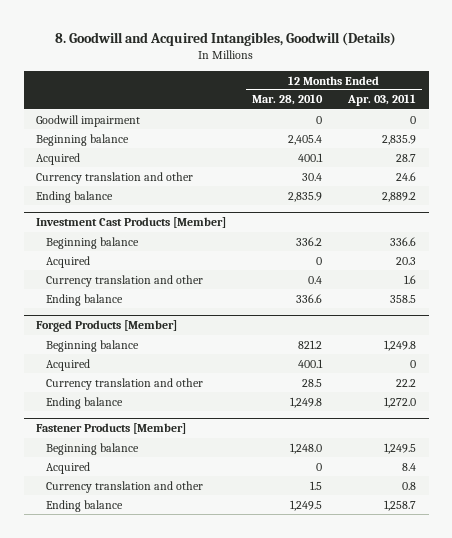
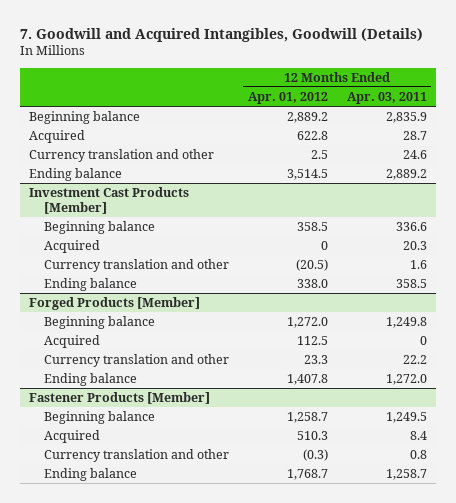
- 8. Goodwill and Acquired Intangibles, Goodwill (Details)
+ 7. Goodwill and Acquired Intangibles, Goodwill (Details)
- | 12 Months Ended Mar. 28, 2010 | 12 Months Ended Apr. 03, 2011
+ | 12 Months Ended Apr. 01, 2012 | 12 Months Ended Apr. 03, 2011
- Goodwill impairment | 0 | 0

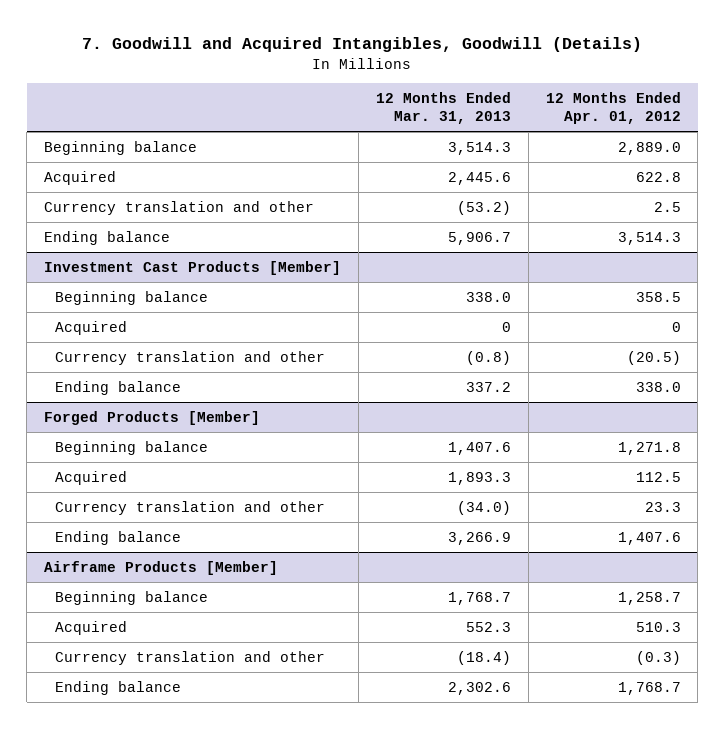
- | 12 Months Ended Apr. 01, 2012 | 12 Months Ended Apr. 03, 2011
+ | 12 Months Ended Mar. 31, 2013 | 12 Months Ended Apr. 01, 2012
- Beginning balance | 2,889.2 | 2,835.9
+ Beginning balance | 3,514.3 | 2,889.0
- Ending balance | 3,514.5 | 2,889.2
+ Ending balance | 5,906.7 | 3,514.3
@ Forged Products [Member]
- Beginning balance | 1,272.0 | 1,249.8
+ Beginning balance | 1,407.6 | 1,271.8
- Ending balance | 1,407.8 | 1,272.0
- Fastener Products [Member]
@ Forged Products [Member]
+ Ending balance | 3,266.9 | 1,407.6
+ Airframe Products [Member]

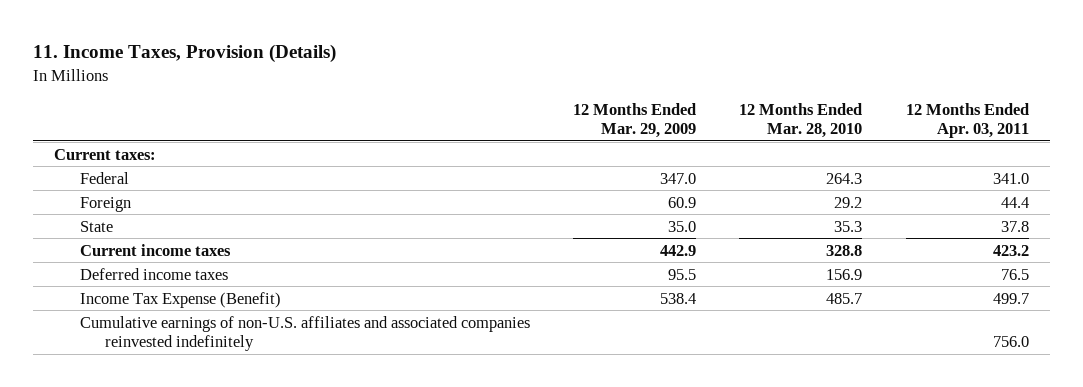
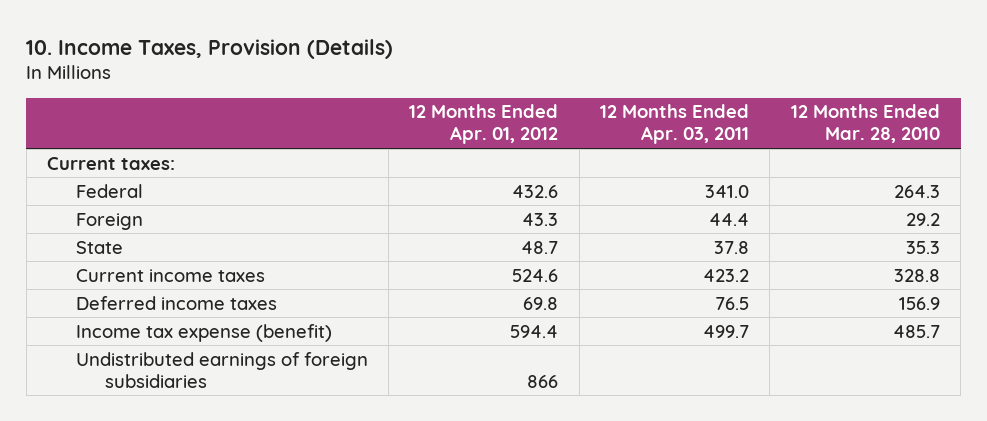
- 11. Income Taxes, Provision (Details)
+ 10. Income Taxes, Provision (Details)
- | 12 Months Ended Mar. 29, 2009 | 12 Months Ended Mar. 28, 2010 | 12 Months Ended Apr. 03, 2011
+ | 12 Months Ended Apr. 01, 2012 | 12 Months Ended Apr. 03, 2011 | 12 Months Ended Mar. 28, 2010
- Income Tax Expense (Benefit) | 538.4 | 485.7 | 499.7
- Cumulative earnings of non-U.S. affiliates and associated companies reinvested indefinitely | | | 756.0
+ Income tax expense (benefit) | 594.4 | 499.7 | 485.7
+ Undistributed earnings of foreign subsidiaries | 866 | |

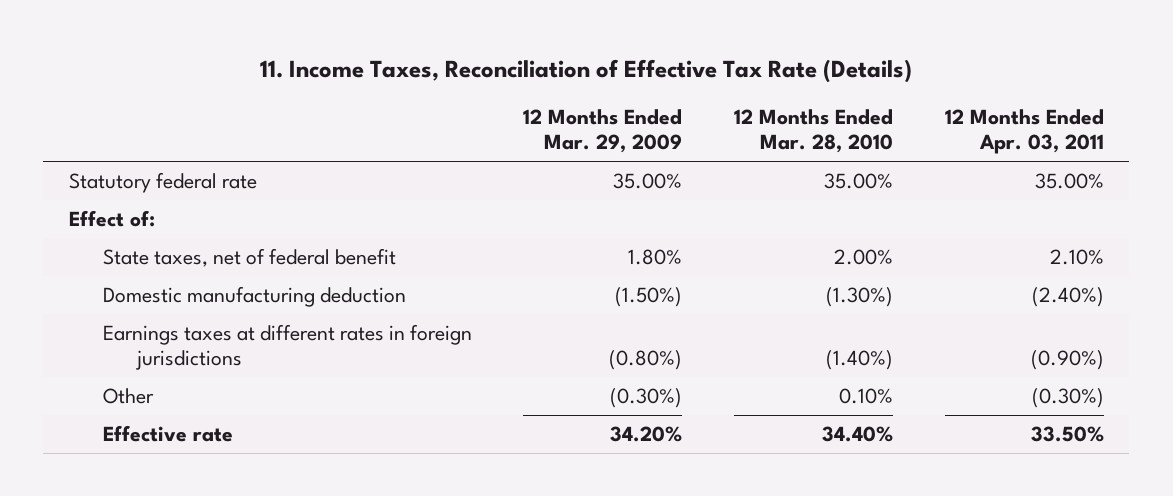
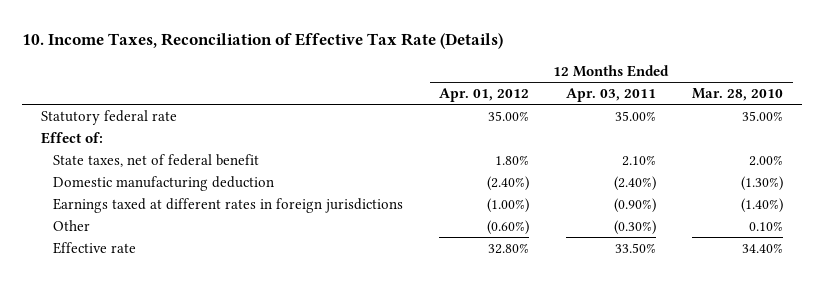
- 11. Income Taxes, Reconciliation of Effective Tax Rate (Details)
+ 10. Income Taxes, Reconciliation of Effective Tax Rate (Details)
- | 12 Months Ended Mar. 29, 2009 | 12 Months Ended Mar. 28, 2010 | 12 Months Ended Apr. 03, 2011
+ | 12 Months Ended Apr. 01, 2012 | 12 Months Ended Apr. 03, 2011 | 12 Months Ended Mar. 28, 2010
- Earnings taxes at different rates in foreign jurisdictions | (0.80%) | (1.40%) | (0.90%)
+ Earnings taxed at different rates in foreign jurisdictions | (1.00%) | (0.90%) | (1.40%)

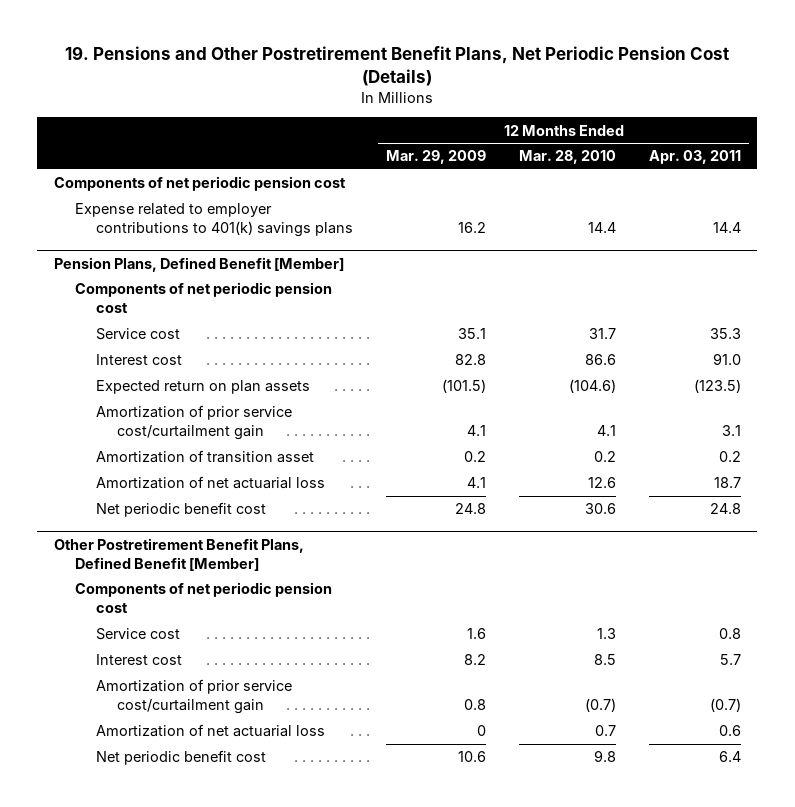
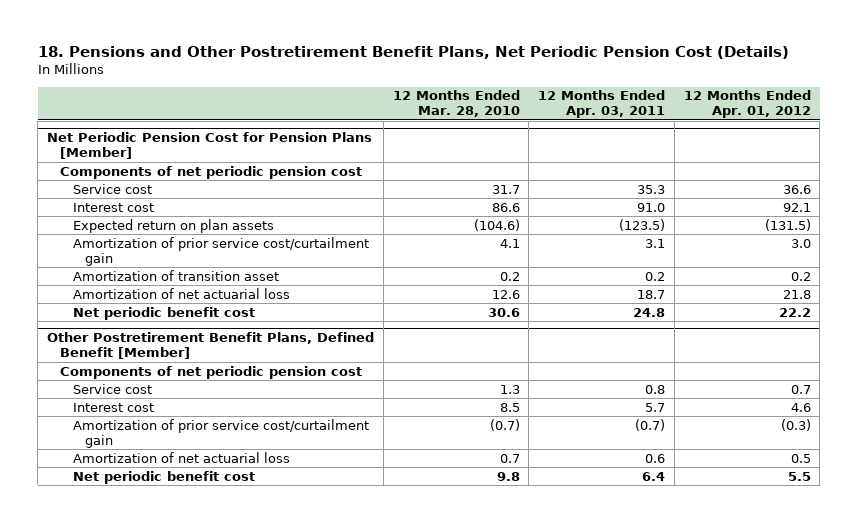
- 19. Pensions and Other Postretirement Benefit Plans, Net Periodic Pension Cost (Details)
+ 18. Pensions and Other Postretirement Benefit Plans, Net Periodic Pension Cost (Details)
- | 12 Months Ended Mar. 29, 2009 | 12 Months Ended Mar. 28, 2010 | 12 Months Ended Apr. 03, 2011
+ | 12 Months Ended Mar. 28, 2010 | 12 Months Ended Apr. 03, 2011 | 12 Months Ended Apr. 01, 2012
- Components of net periodic pension cost
- Expense related to employer contributions to 401(k) savings plans | 16.2 | 14.4 | 14.4
- Pension Plans, Defined Benefit [Member]
+ Net Periodic Pension Cost for Pension Plans [Member]

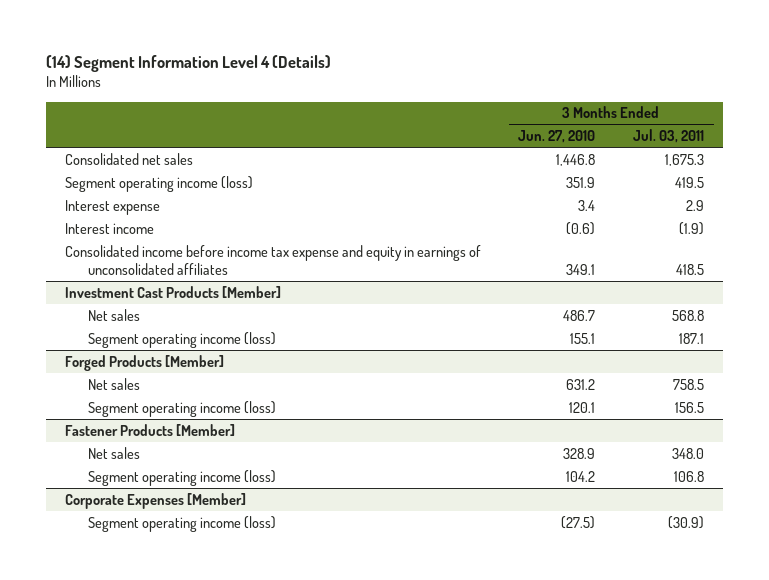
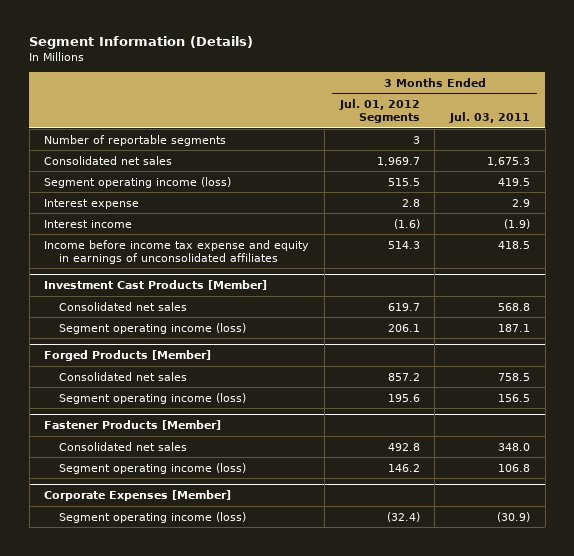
- (14) Segment Information Level 4 (Details)
+ Segment Information (Details)
- | 3 Months Ended Jun. 27, 2010 | 3 Months Ended Jul. 03, 2011
+ | 3 Months Ended Jul. 01, 2012 Segments | 3 Months Ended Jul. 03, 2011
+ Number of reportable segments | 3 |
- Consolidated income before income tax expense and equity in earnings of unconsolidated affiliates | 349.1 | 418.5
+ Income before income tax expense and equity in earnings of unconsolidated affiliates | 514.3 | 418.5
@ Investment Cast Products [Member]
- Net sales | 486.7 | 568.8
+ Consolidated net sales | 619.7 | 568.8
@ Forged Products [Member]
- Net sales | 631.2 | 758.5
+ Consolidated net sales | 857.2 | 758.5
@ Fastener Products [Member]
- Net sales | 328.9 | 348.0
+ Consolidated net sales | 492.8 | 348.0

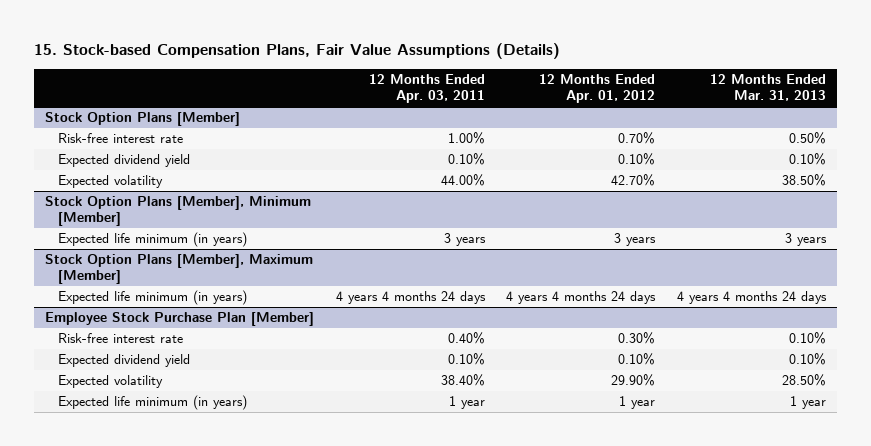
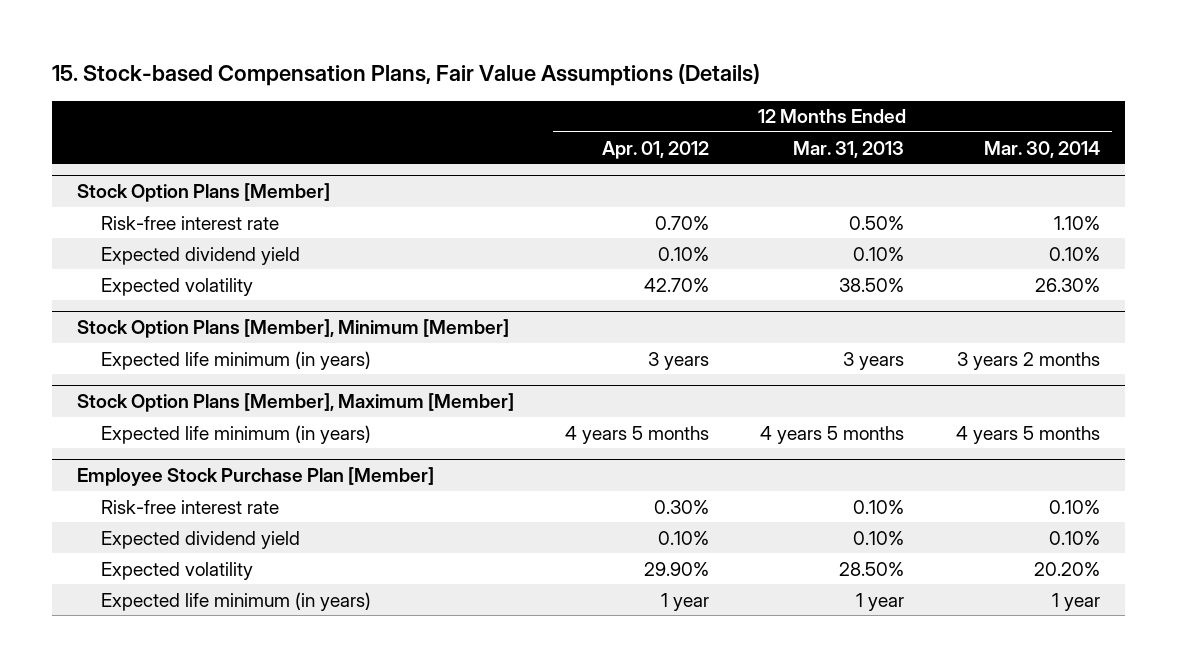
- | 12 Months Ended Apr. 03, 2011 | 12 Months Ended Apr. 01, 2012 | 12 Months Ended Mar. 31, 2013
+ | 12 Months Ended Apr. 01, 2012 | 12 Months Ended Mar. 31, 2013 | 12 Months Ended Mar. 30, 2014
@ Stock Option Plans [Member], Maximum [Member]
- Expected life minimum (in years) | 4 years 4 months 24 days | 4 years 4 months 24 days | 4 years 4 months 24 days
+ Expected life minimum (in years) | 4 years 5 months | 4 years 5 months | 4 years 5 months

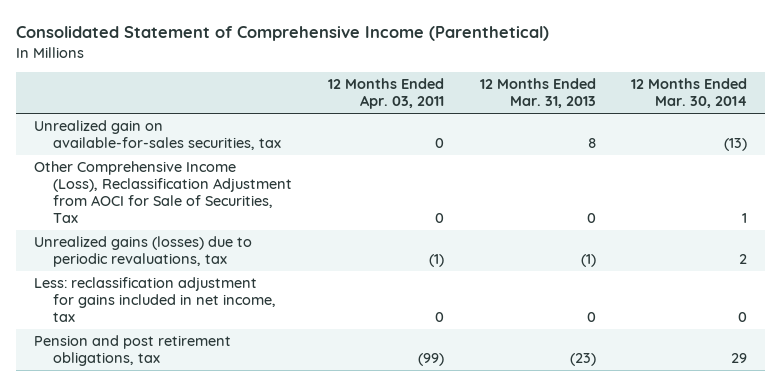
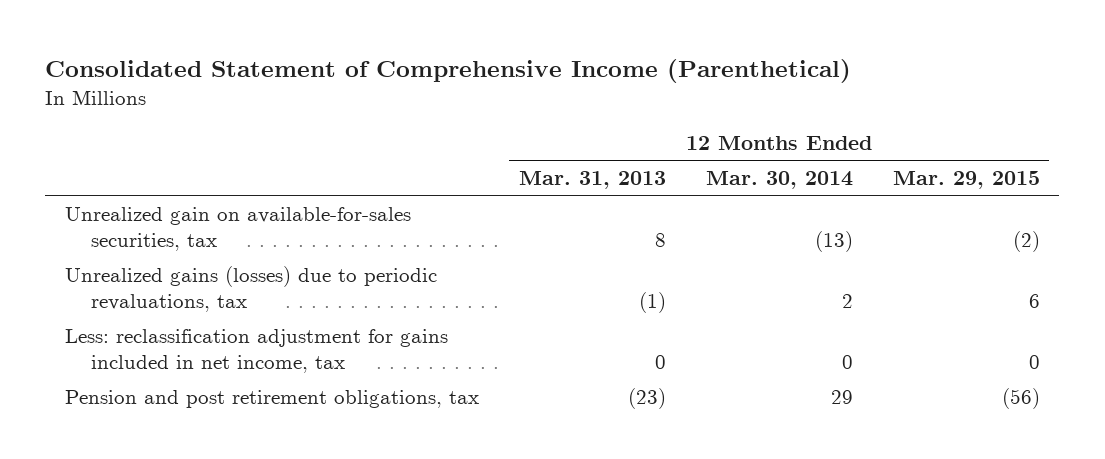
- | 12 Months Ended Apr. 03, 2011 | 12 Months Ended Mar. 31, 2013 | 12 Months Ended Mar. 30, 2014
+ | 12 Months Ended Mar. 31, 2013 | 12 Months Ended Mar. 30, 2014 | 12 Months Ended Mar. 29, 2015
- Other Comprehensive Income (Loss), Reclassification Adjustment from AOCI for Sale of Securities, Tax | 0 | 0 | 1

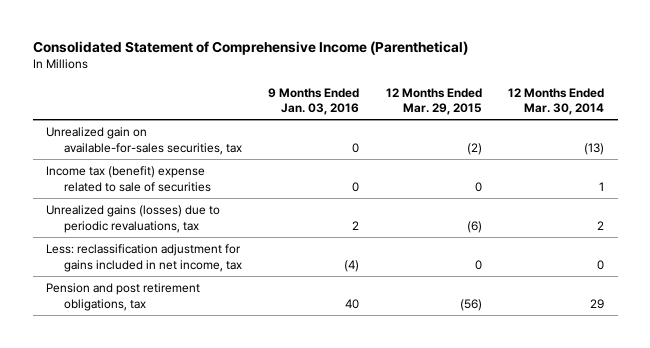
- | 12 Months Ended Mar. 31, 2013 | 12 Months Ended Mar. 30, 2014 | 12 Months Ended Mar. 29, 2015
+ | 9 Months Ended Jan. 03, 2016 | 12 Months Ended Mar. 29, 2015 | 12 Months Ended Mar. 30, 2014
- Unrealized gains (losses) due to periodic revaluations, tax | (1) | 2 | 6
+ Income tax (benefit) expense related to sale of securities | 0 | 0 | 1
+ Unrealized gains (losses) due to periodic revaluations, tax | 2 | (6) | 2

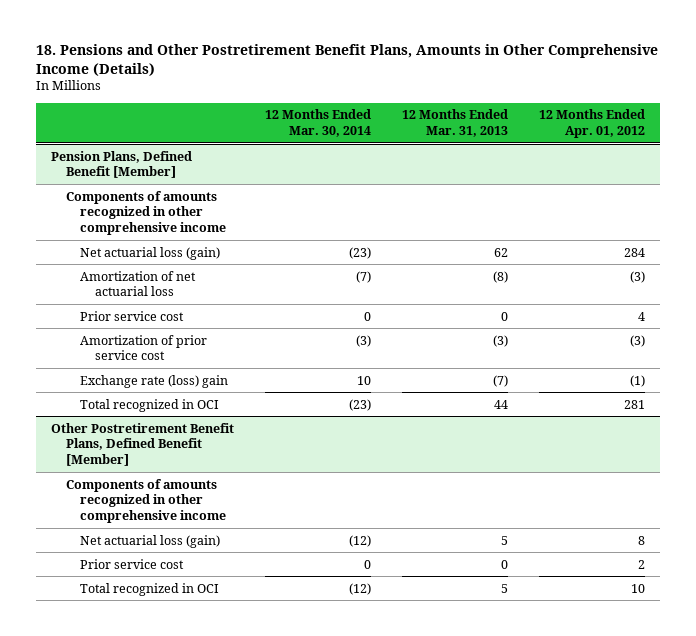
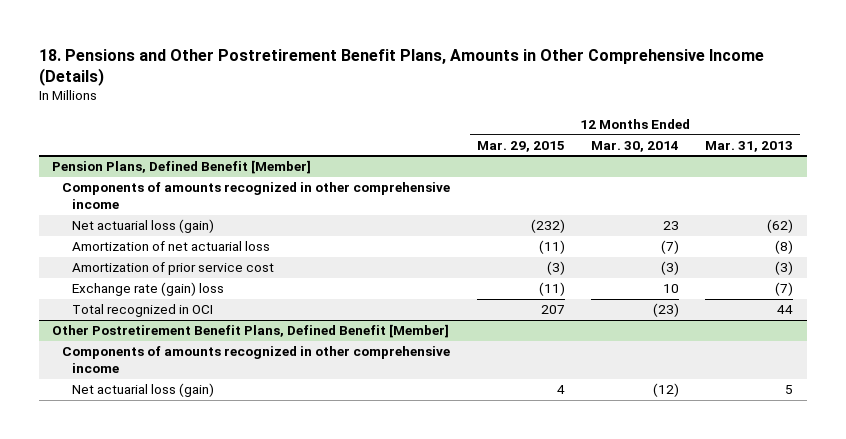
- | 12 Months Ended Mar. 30, 2014 | 12 Months Ended Mar. 31, 2013 | 12 Months Ended Apr. 01, 2012
+ | 12 Months Ended Mar. 29, 2015 | 12 Months Ended Mar. 30, 2014 | 12 Months Ended Mar. 31, 2013
@ Pension Plans, Defined Benefit [Member]
- Net actuarial loss (gain) | (23) | 62 | 284
+ Net actuarial loss (gain) | (232) | 23 | (62)
- Prior service cost | 0 | 0 | 4
- Exchange rate (loss) gain | 10 | (7) | (1)
+ Exchange rate (gain) loss | (11) | 10 | (7)
@ Other Postretirement Benefit Plans, Defined Benefit [Member]
- Prior service cost | 0 | 0 | 2
- Total recognized in OCI | (12) | 5 | 10

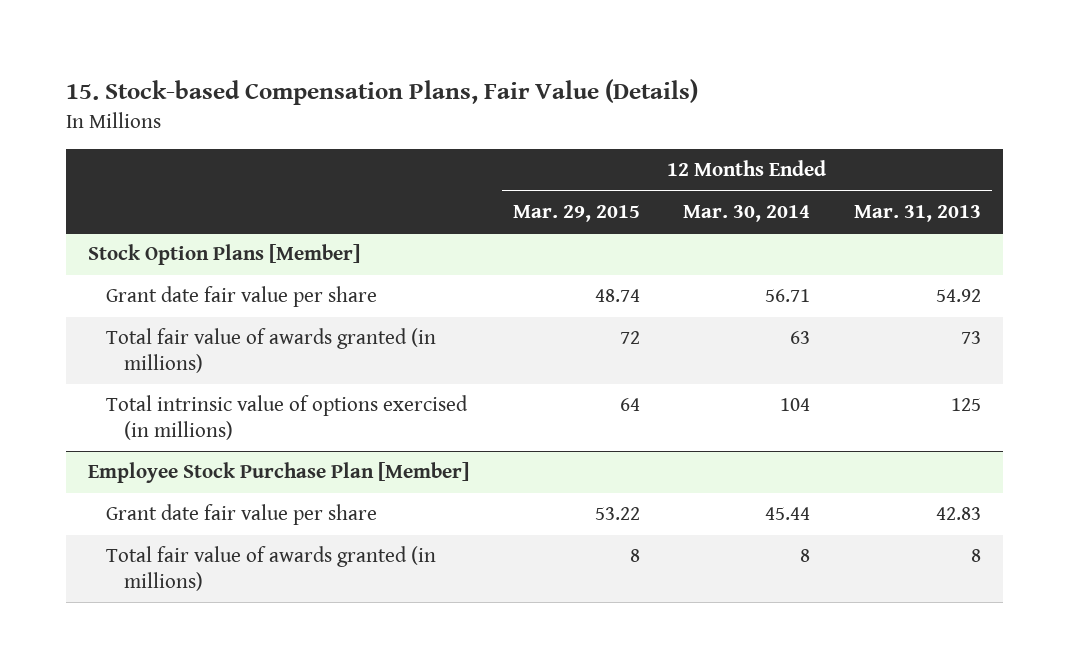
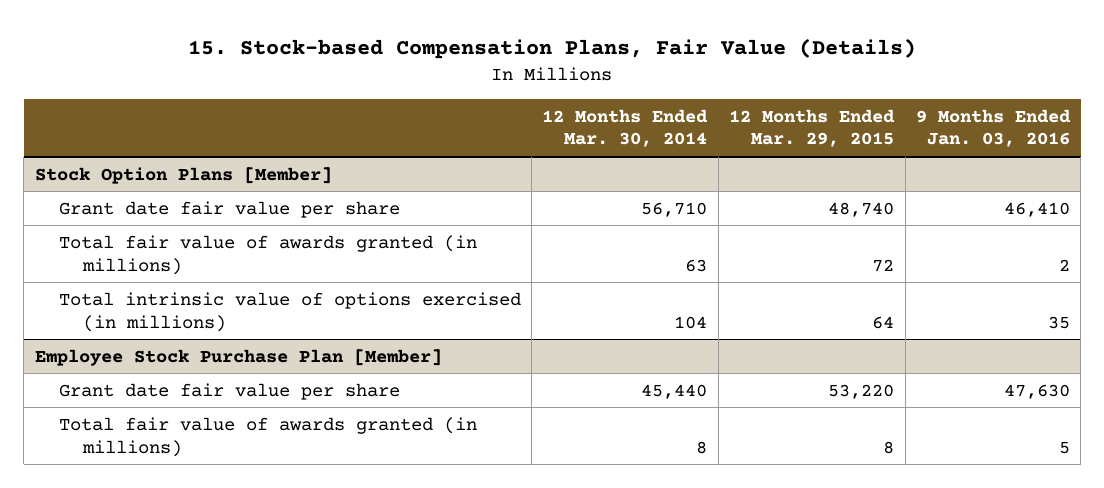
- | 12 Months Ended Mar. 29, 2015 | 12 Months Ended Mar. 30, 2014 | 12 Months Ended Mar. 31, 2013
+ | 12 Months Ended Mar. 30, 2014 | 12 Months Ended Mar. 29, 2015 | 9 Months Ended Jan. 03, 2016
@ Stock Option Plans [Member]
- Grant date fair value per share | 48.74 | 56.71 | 54.92
+ Grant date fair value per share | 56,710 | 48,740 | 46,410
@ Employee Stock Purchase Plan [Member]
- Grant date fair value per share | 53.22 | 45.44 | 42.83
+ Grant date fair value per share | 45,440 | 53,220 | 47,630

